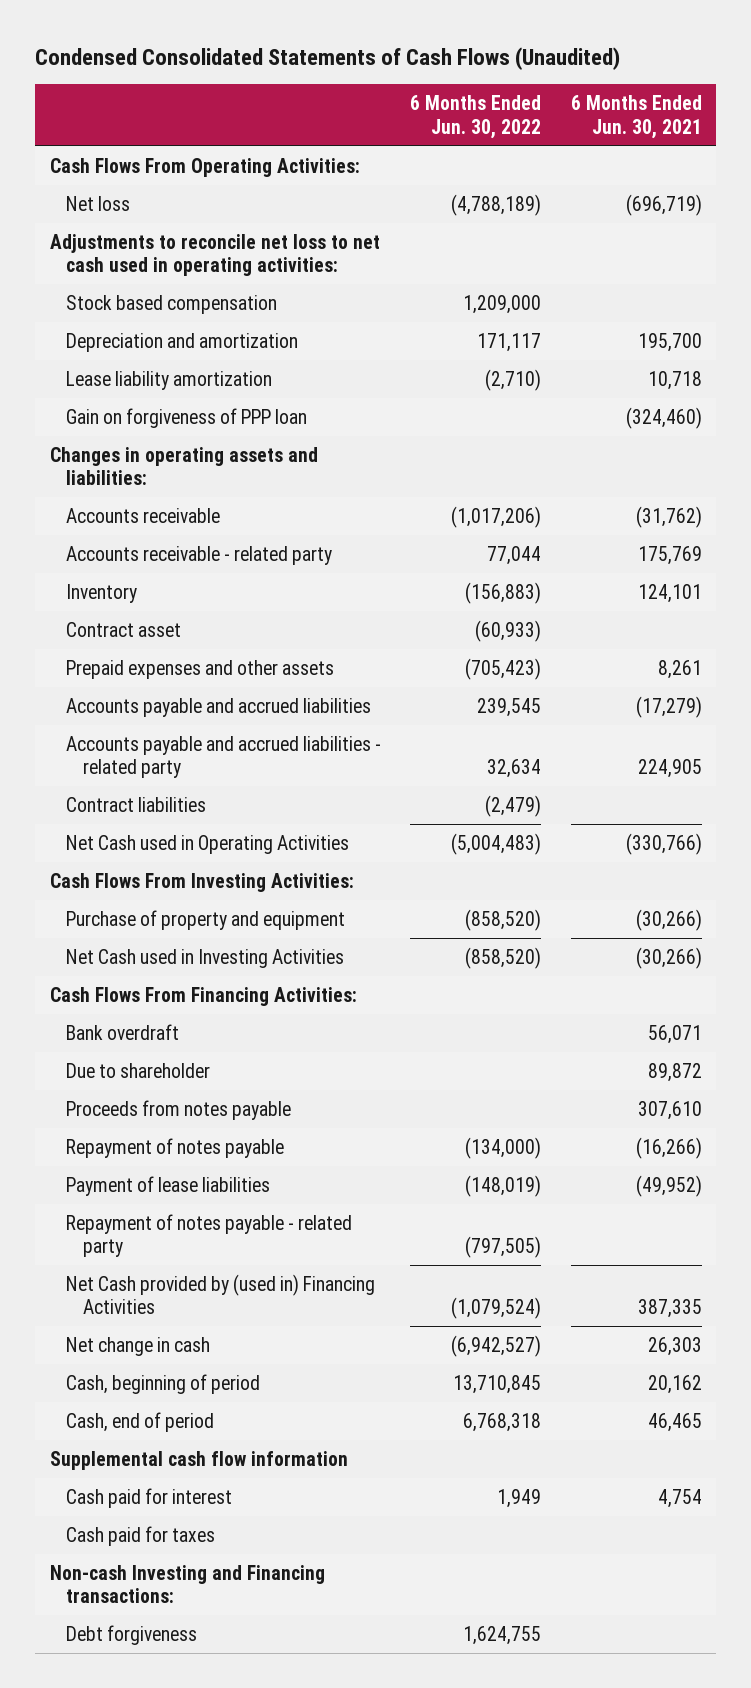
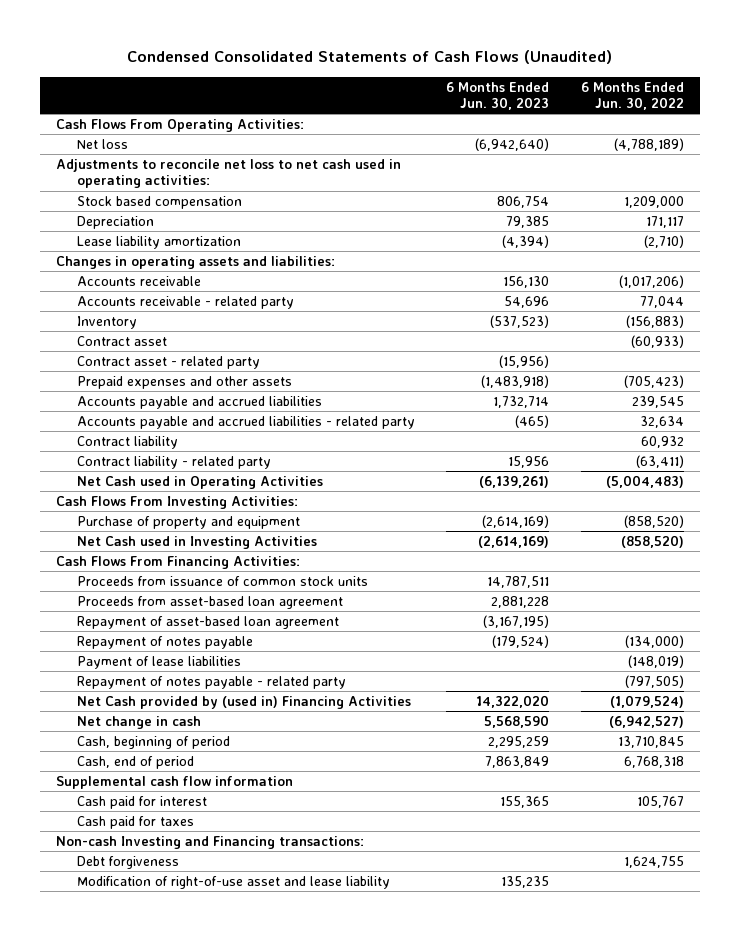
- | 6 Months Ended Jun. 30, 2022 | 6 Months Ended Jun. 30, 2021
+ | 6 Months Ended Jun. 30, 2023 | 6 Months Ended Jun. 30, 2022
- Depreciation and amortization | 171,117 | 195,700
+ Depreciation | 79,385 | 171,117
- Gain on forgiveness of PPP loan | | (324,460)
+ Contract asset - related party | (15,956) |
- Contract liabilities | (2,479) |
+ Contract liability | | 60,932
+ Contract liability - related party | 15,956 | (63,411)
- Bank overdraft | | 56,071
- Due to shareholder | | 89,872
- Proceeds from notes payable | | 307,610
+ Proceeds from issuance of common stock units | 14,787,511 |
+ Proceeds from asset-based loan agreement | 2,881,228 |
+ Repayment of asset-based loan agreement | (3,167,195) |
- Cash paid for interest | 1,949 | 4,754
+ Cash paid for interest | 155,365 | 105,767
+ Modification of right-of-use asset and lease liability | 135,235 |

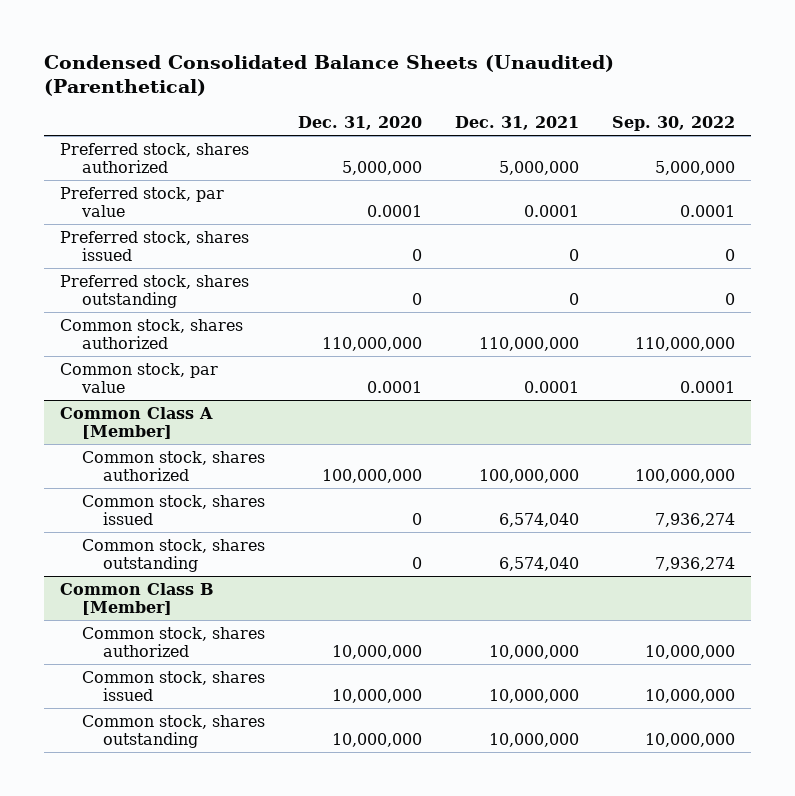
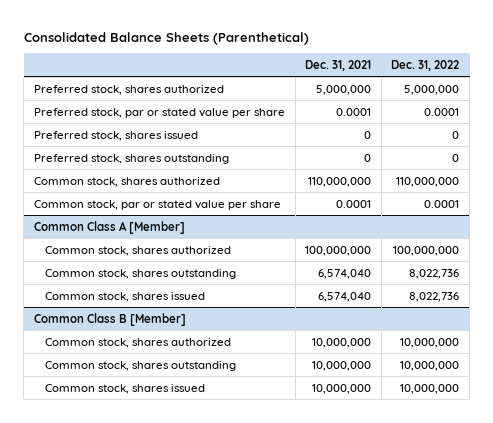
- Condensed Consolidated Balance Sheets (Unaudited) (Parenthetical)
+ Consolidated Balance Sheets (Parenthetical)
- | Dec. 31, 2020 | Dec. 31, 2021 | Sep. 30, 2022
+ | Dec. 31, 2021 | Dec. 31, 2022
- Preferred stock, par value | 0.0001 | 0.0001 | 0.0001
+ Preferred stock, par or stated value per share | 0.0001 | 0.0001
- Common stock, par value | 0.0001 | 0.0001 | 0.0001
+ Common stock, par or stated value per share | 0.0001 | 0.0001
@ Common Class A [Member]
moved down: Common stock, shares issued | 6,574,040 | 8,022,736
@ Common Class B [Member]
moved down: Common stock, shares issued | 10,000,000 | 10,000,000

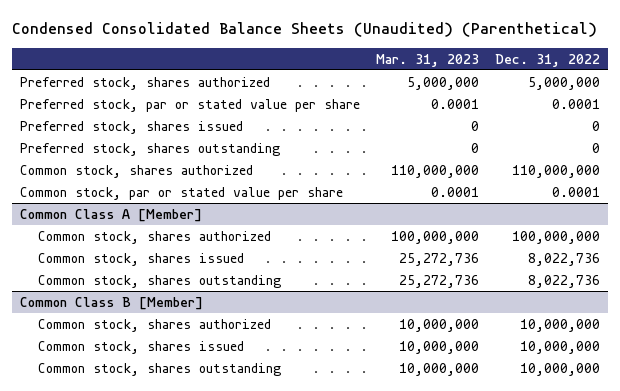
- Consolidated Balance Sheets (Parenthetical)
+ Condensed Consolidated Balance Sheets (Unaudited) (Parenthetical)
- | Dec. 31, 2021 | Dec. 31, 2022
+ | Mar. 31, 2023 | Dec. 31, 2022
@ Common Class A [Member]
moved down: Common stock, shares outstanding | 25,272,736 | 8,022,736
@ Common Class B [Member]
moved down: Common stock, shares outstanding | 10,000,000 | 10,000,000

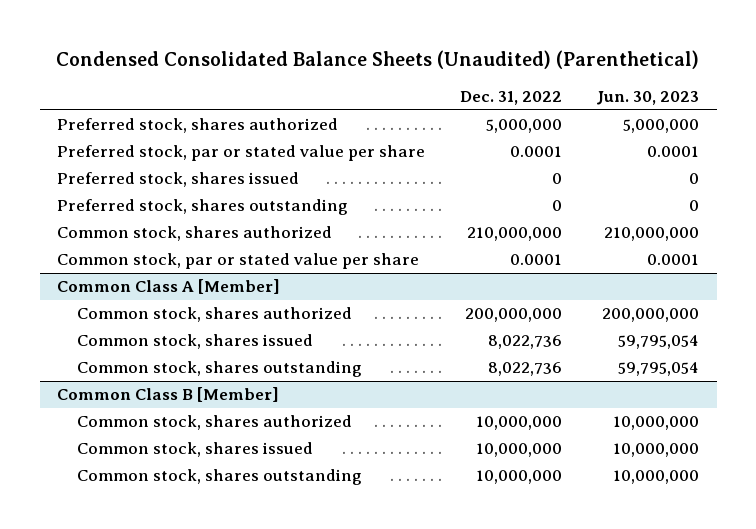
- | Mar. 31, 2023 | Dec. 31, 2022
+ | Dec. 31, 2022 | Jun. 30, 2023
- Common stock, shares authorized | 110,000,000 | 110,000,000
+ Common stock, shares authorized | 210,000,000 | 210,000,000
@ Common Class A [Member]
- Common stock, shares authorized | 100,000,000 | 100,000,000
+ Common stock, shares authorized | 200,000,000 | 200,000,000

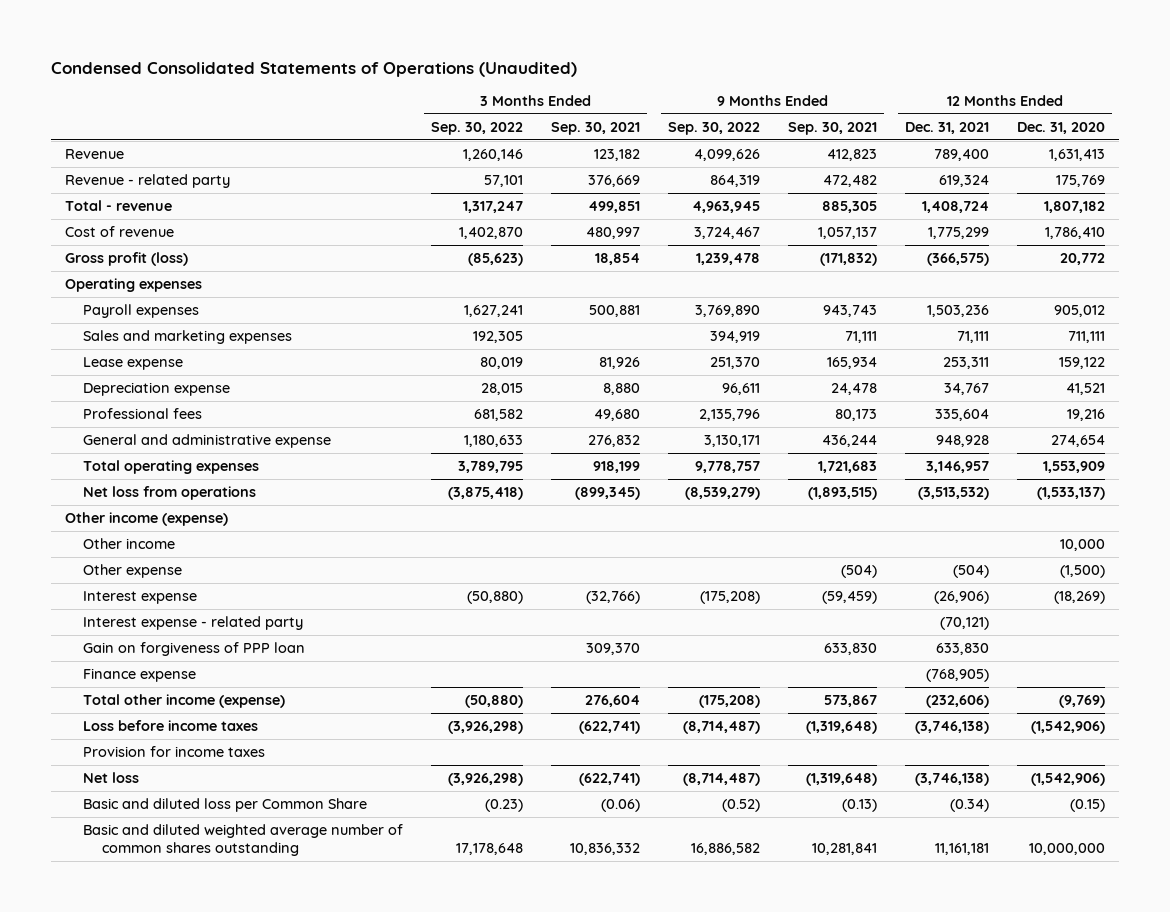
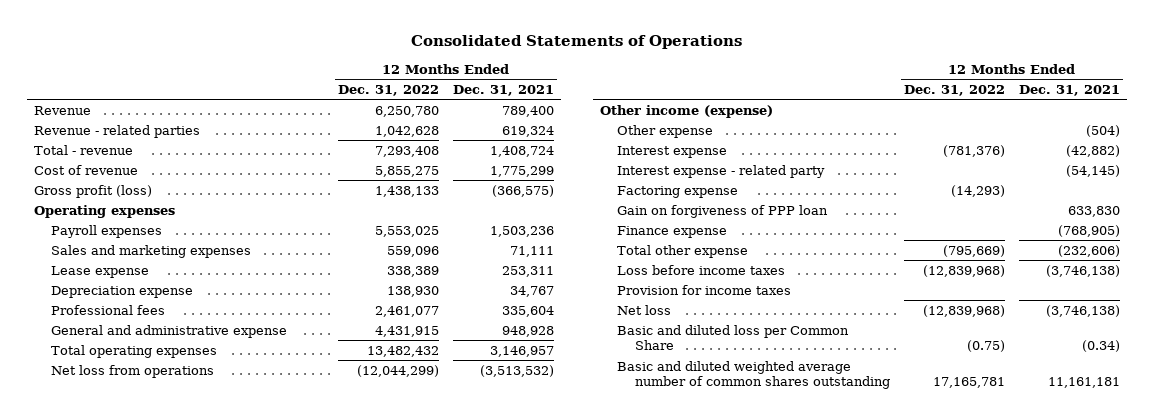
- Condensed Consolidated Statements of Operations (Unaudited)
+ Consolidated Statements of Operations
- | 3 Months Ended Sep. 30, 2022 | 3 Months Ended Sep. 30, 2021 | 9 Months Ended Sep. 30, 2022 | 9 Months Ended Sep. 30, 2021 | 12 Months Ended Dec. 31, 2021 | 12 Months Ended Dec. 31, 2020
+ | 12 Months Ended Dec. 31, 2022 | 12 Months Ended Dec. 31, 2021
- Revenue - related party | 57,101 | 376,669 | 864,319 | 472,482 | 619,324 | 175,769
+ Revenue - related parties | 1,042,628 | 619,324
- Other income | | | | | | 10,000
- Interest expense | (50,880) | (32,766) | (175,208) | (59,459) | (26,906) | (18,269)
- Interest expense - related party | | | | | (70,121) |
+ Interest expense | (781,376) | (42,882)
+ Interest expense - related party | | (54,145)
+ Factoring expense | (14,293) |
- Total other income (expense) | (50,880) | 276,604 | (175,208) | 573,867 | (232,606) | (9,769)
+ Total other expense | (795,669) | (232,606)

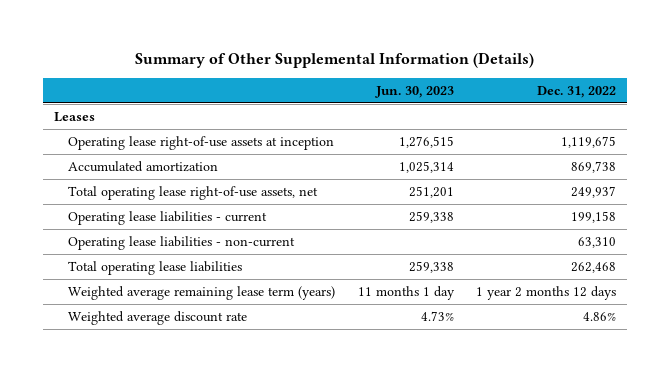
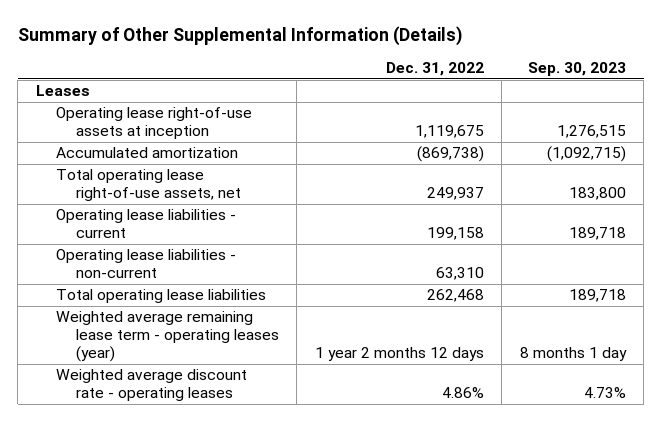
- | Jun. 30, 2023 | Dec. 31, 2022
+ | Dec. 31, 2022 | Sep. 30, 2023
- Accumulated amortization | 1,025,314 | 869,738
+ Accumulated amortization | (869,738) | (1,092,715)
- Weighted average remaining lease term (years) | 11 months 1 day | 1 year 2 months 12 days
- Weighted average discount rate | 4.73% | 4.86%
+ Weighted average remaining lease term - operating leases (year) | 1 year 2 months 12 days | 8 months 1 day
+ Weighted average discount rate - operating leases | 4.86% | 4.73%

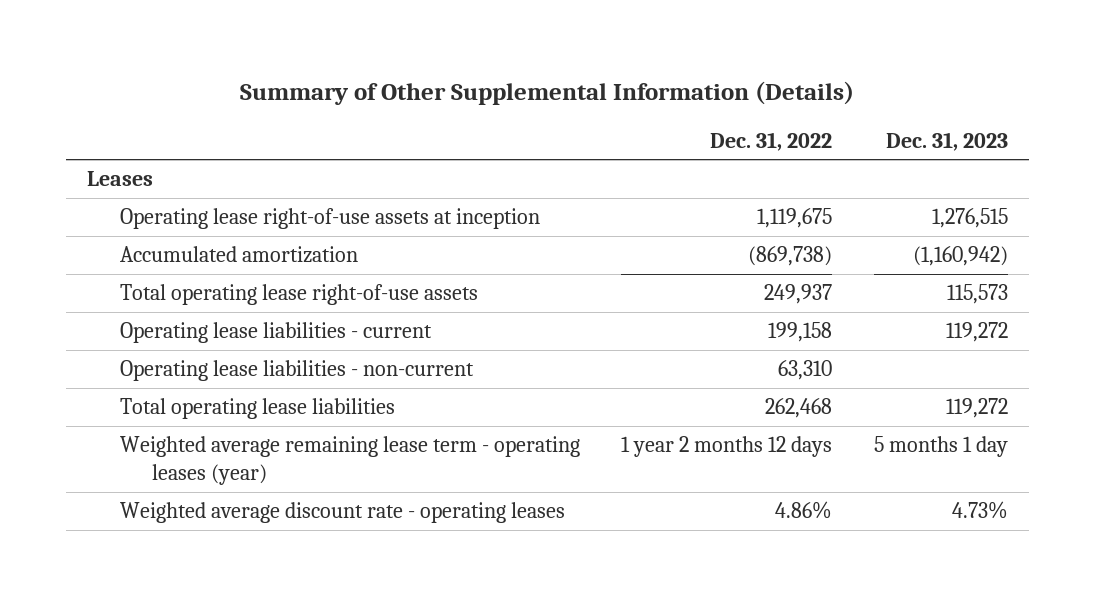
- | Dec. 31, 2022 | Sep. 30, 2023
+ | Dec. 31, 2022 | Dec. 31, 2023
- Total operating lease right-of-use assets, net | 249,937 | 183,800
+ Total operating lease right-of-use assets | 249,937 | 115,573

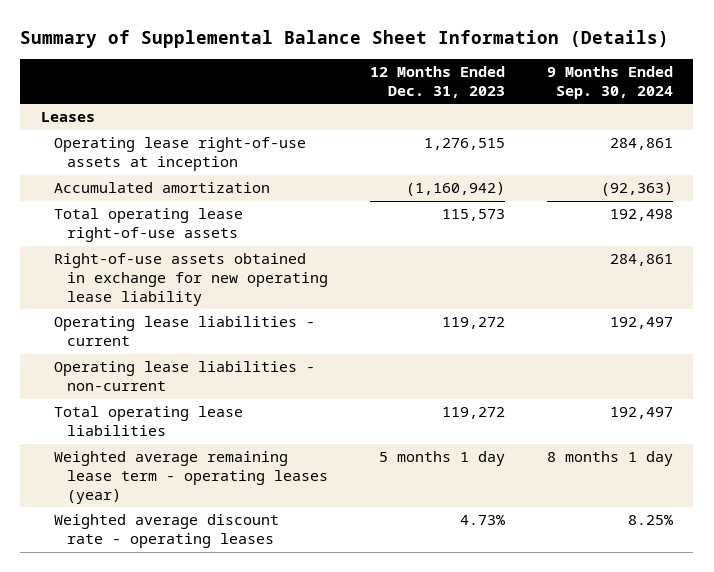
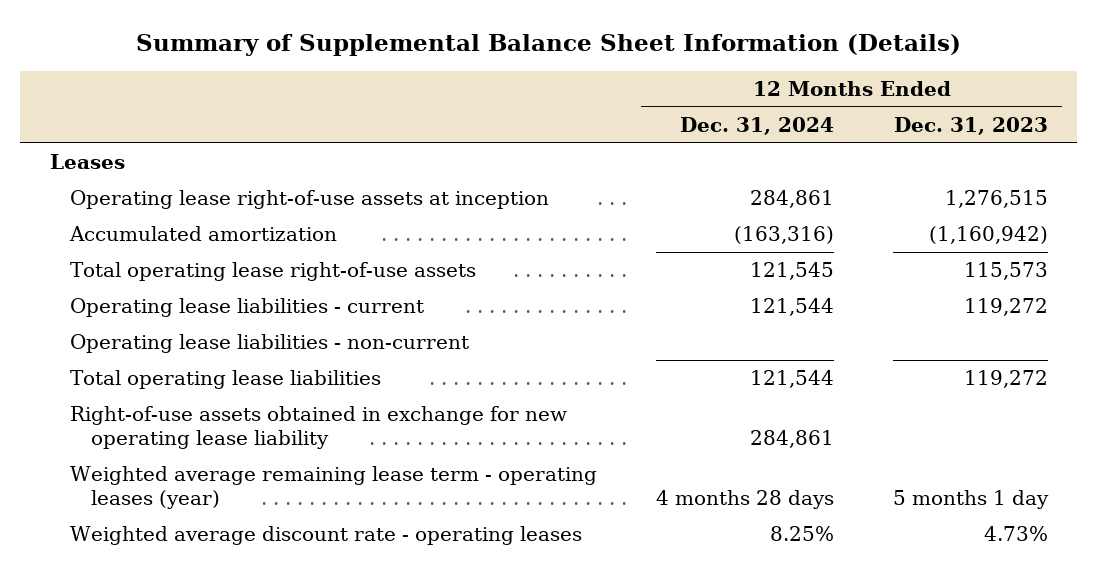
- | 12 Months Ended Dec. 31, 2023 | 9 Months Ended Sep. 30, 2024
+ | 12 Months Ended Dec. 31, 2024 | 12 Months Ended Dec. 31, 2023
moved down: Right-of-use assets obtained in exchange for new operating lease liability | 284,861 |

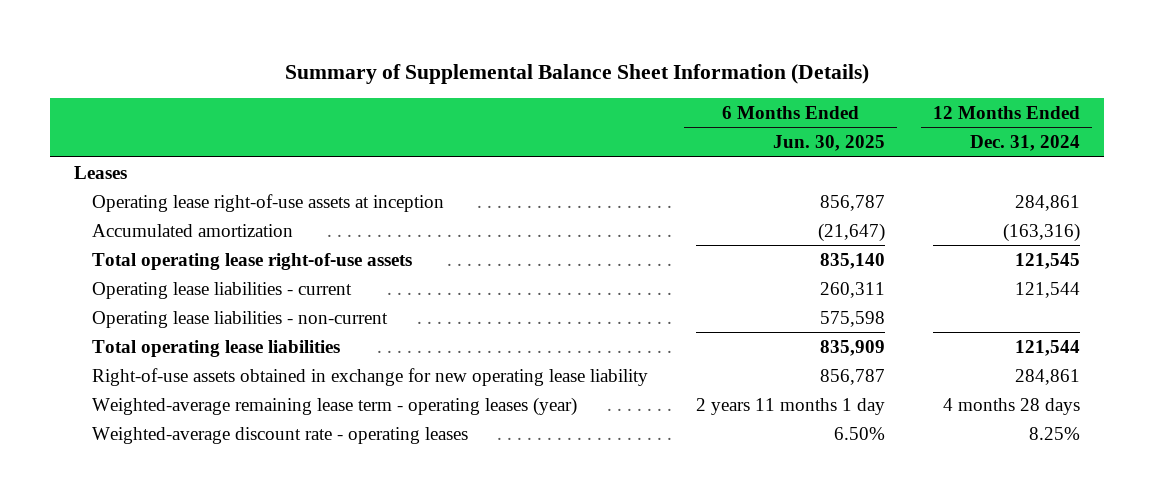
- | 12 Months Ended Dec. 31, 2024 | 12 Months Ended Dec. 31, 2023
+ | 6 Months Ended Jun. 30, 2025 | 12 Months Ended Dec. 31, 2024
- Weighted average remaining lease term - operating leases (year) | 4 months 28 days | 5 months 1 day
- Weighted average discount rate - operating leases | 8.25% | 4.73%
+ Weighted-average remaining lease term - operating leases (year) | 2 years 11 months 1 day | 4 months 28 days
+ Weighted-average discount rate - operating leases | 6.50% | 8.25%

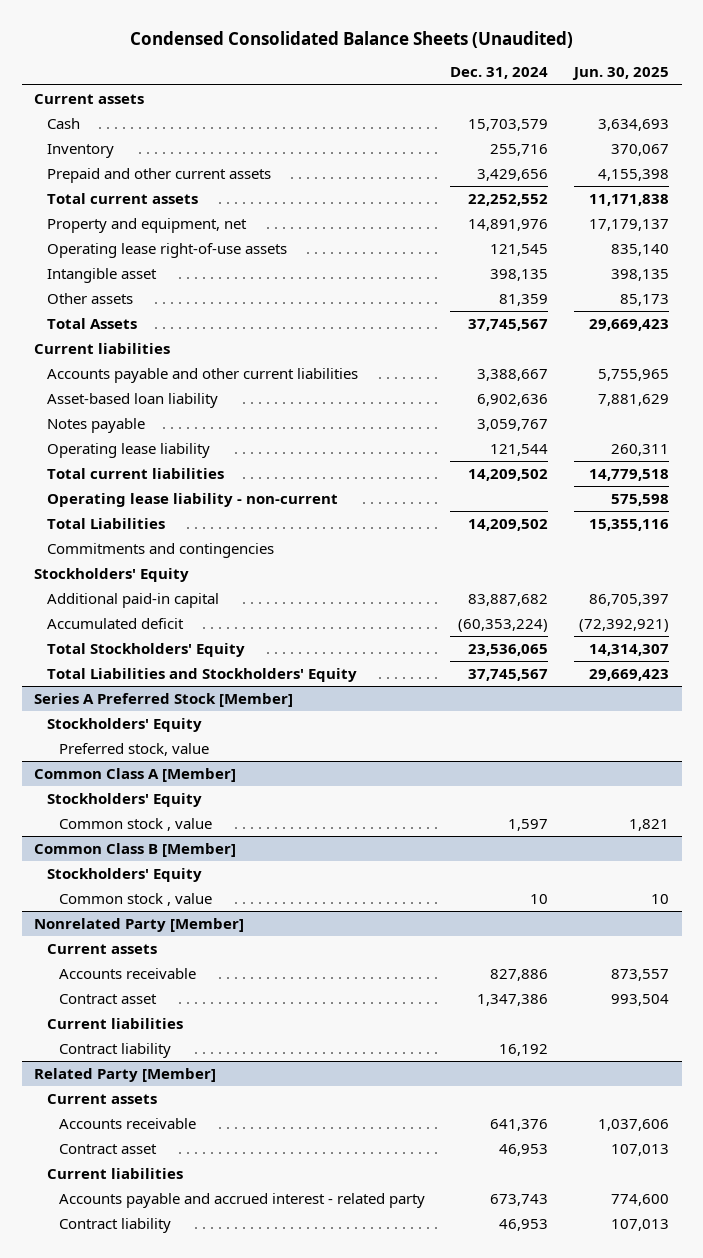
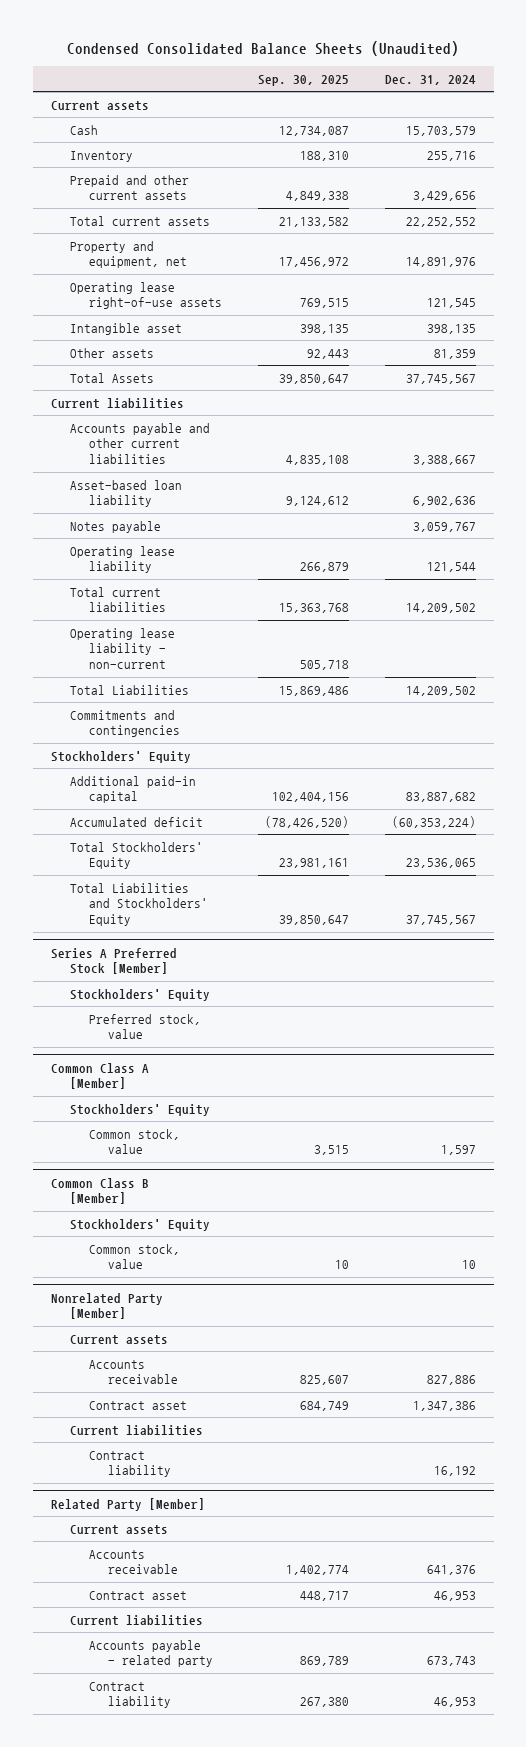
- | Dec. 31, 2024 | Jun. 30, 2025
+ | Sep. 30, 2025 | Dec. 31, 2024
@ Common Class A [Member]
- Common stock , value | 1,597 | 1,821
+ Common stock, value | 3,515 | 1,597
@ Common Class B [Member]
- Common stock , value | 10 | 10
+ Common stock, value | 10 | 10
@ Related Party [Member]
- Accounts payable and accrued interest - related party | 673,743 | 774,600
+ Accounts payable - related party | 869,789 | 673,743

